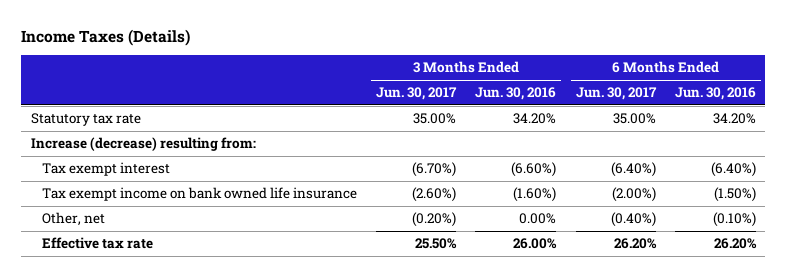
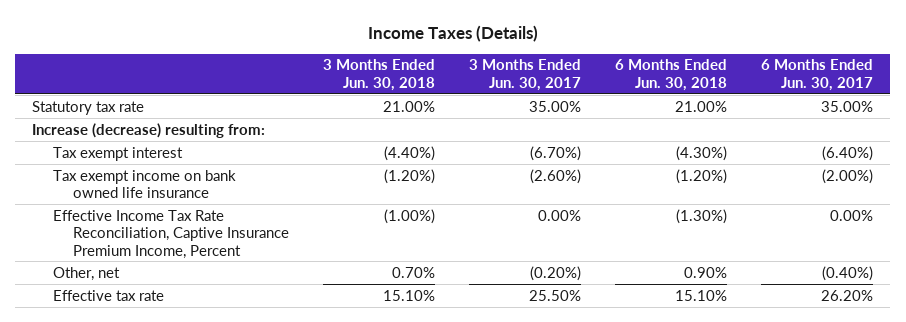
- | 3 Months Ended Jun. 30, 2017 | 3 Months Ended Jun. 30, 2016 | 6 Months Ended Jun. 30, 2017 | 6 Months Ended Jun. 30, 2016
+ | 3 Months Ended Jun. 30, 2018 | 3 Months Ended Jun. 30, 2017 | 6 Months Ended Jun. 30, 2018 | 6 Months Ended Jun. 30, 2017
+ Effective Income Tax Rate Reconciliation, Captive Insurance Premium Income, Percent | (1.00%) | 0.00% | (1.30%) | 0.00%

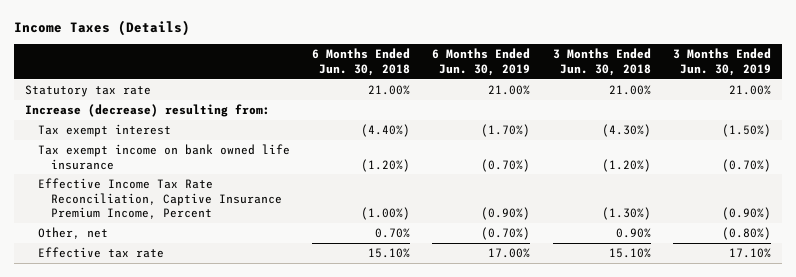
- | 3 Months Ended Jun. 30, 2018 | 3 Months Ended Jun. 30, 2017 | 6 Months Ended Jun. 30, 2018 | 6 Months Ended Jun. 30, 2017
+ | 6 Months Ended Jun. 30, 2018 | 6 Months Ended Jun. 30, 2019 | 3 Months Ended Jun. 30, 2018 | 3 Months Ended Jun. 30, 2019
- Tax exempt interest | (4.40%) | (6.70%) | (4.30%) | (6.40%)
+ Tax exempt interest | (4.40%) | (1.70%) | (4.30%) | (1.50%)
- Effective Income Tax Rate Reconciliation, Captive Insurance Premium Income, Percent | (1.00%) | 0.00% | (1.30%) | 0.00%
- Other, net | 0.70% | (0.20%) | 0.90% | (0.40%)
+ Effective Income Tax Rate Reconciliation, Captive Insurance Premium Income, Percent | (1.00%) | (0.90%) | (1.30%) | (0.90%)
+ Other, net | 0.70% | (0.70%) | 0.90% | (0.80%)

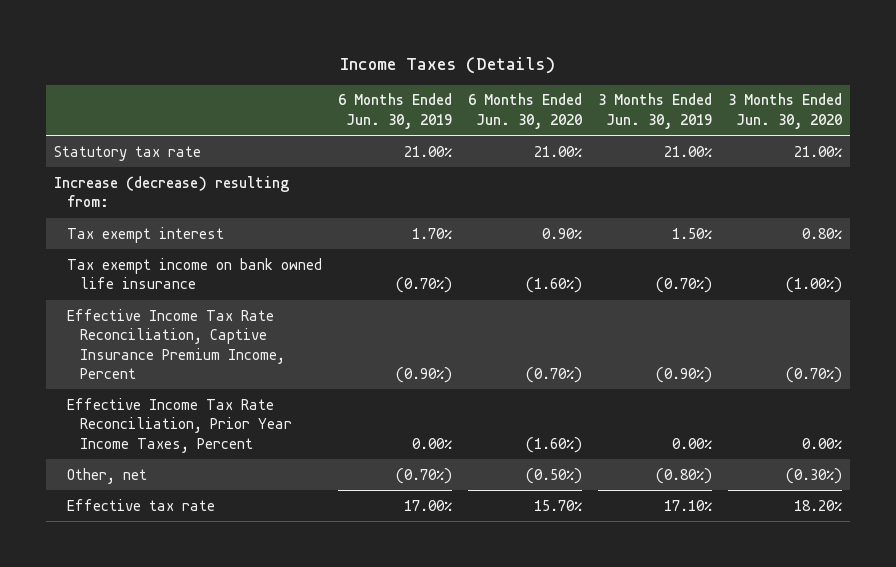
- | 6 Months Ended Jun. 30, 2018 | 6 Months Ended Jun. 30, 2019 | 3 Months Ended Jun. 30, 2018 | 3 Months Ended Jun. 30, 2019
+ | 6 Months Ended Jun. 30, 2019 | 6 Months Ended Jun. 30, 2020 | 3 Months Ended Jun. 30, 2019 | 3 Months Ended Jun. 30, 2020
- Tax exempt interest | (4.40%) | (1.70%) | (4.30%) | (1.50%)
+ Tax exempt interest | 1.70% | 0.90% | 1.50% | 0.80%
+ Effective Income Tax Rate Reconciliation, Prior Year Income Taxes, Percent | 0.00% | (1.60%) | 0.00% | 0.00%

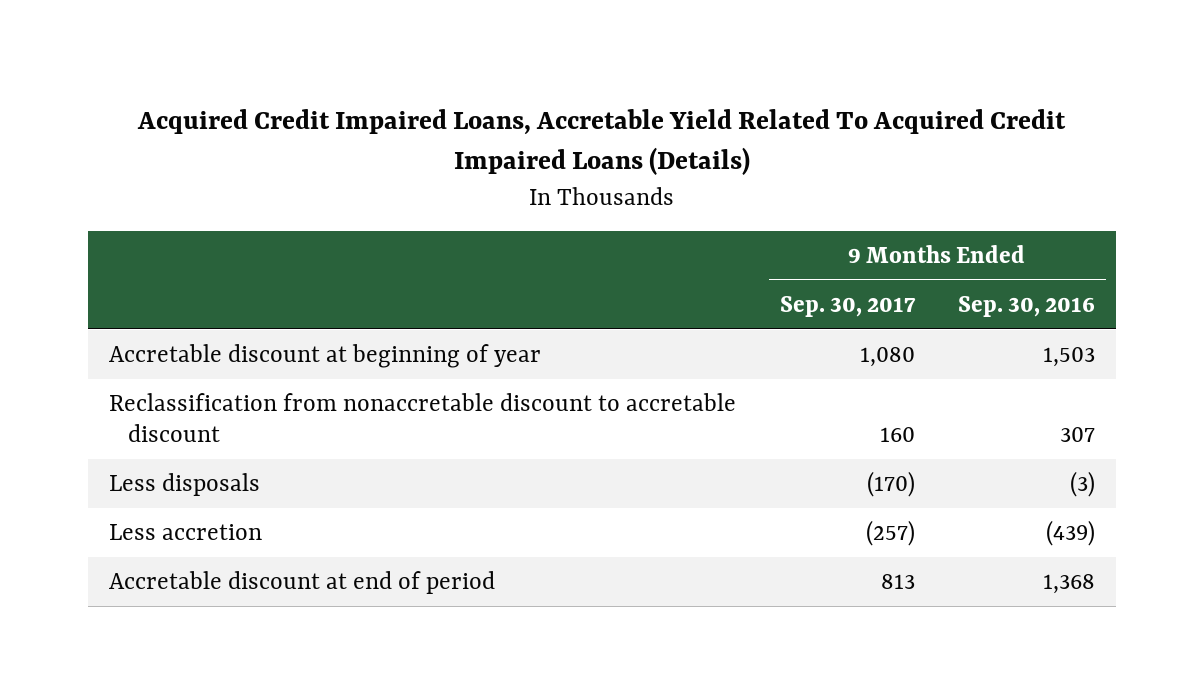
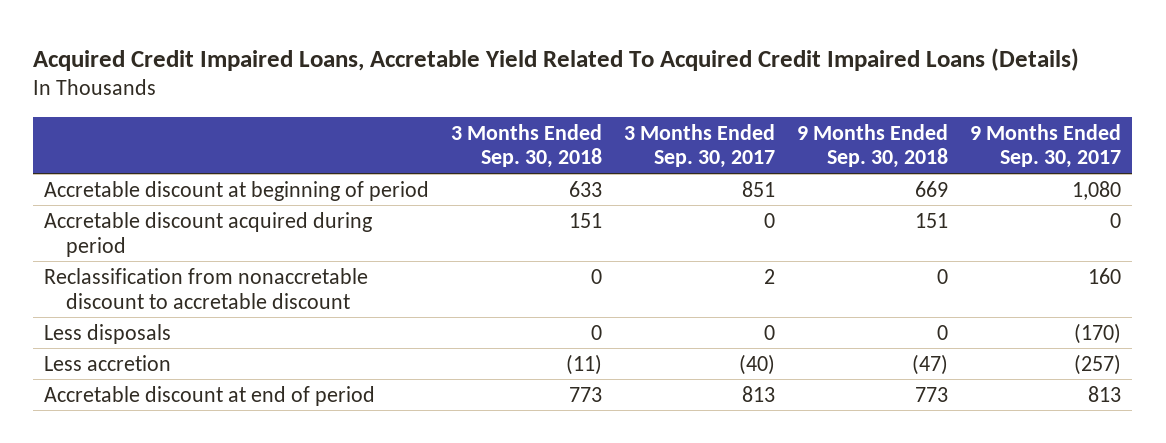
- | 9 Months Ended Sep. 30, 2017 | 9 Months Ended Sep. 30, 2016
+ | 3 Months Ended Sep. 30, 2018 | 3 Months Ended Sep. 30, 2017 | 9 Months Ended Sep. 30, 2018 | 9 Months Ended Sep. 30, 2017
- Accretable discount at beginning of year | 1,080 | 1,503
+ Accretable discount at beginning of period | 633 | 851 | 669 | 1,080
+ Accretable discount acquired during period | 151 | 0 | 151 | 0

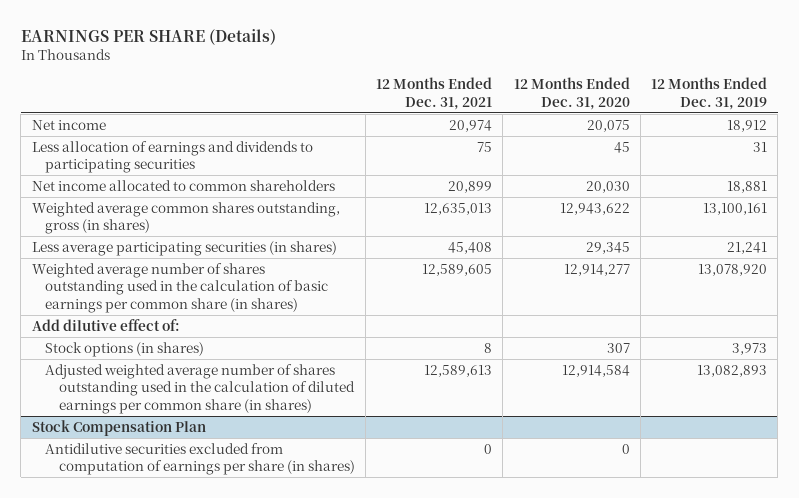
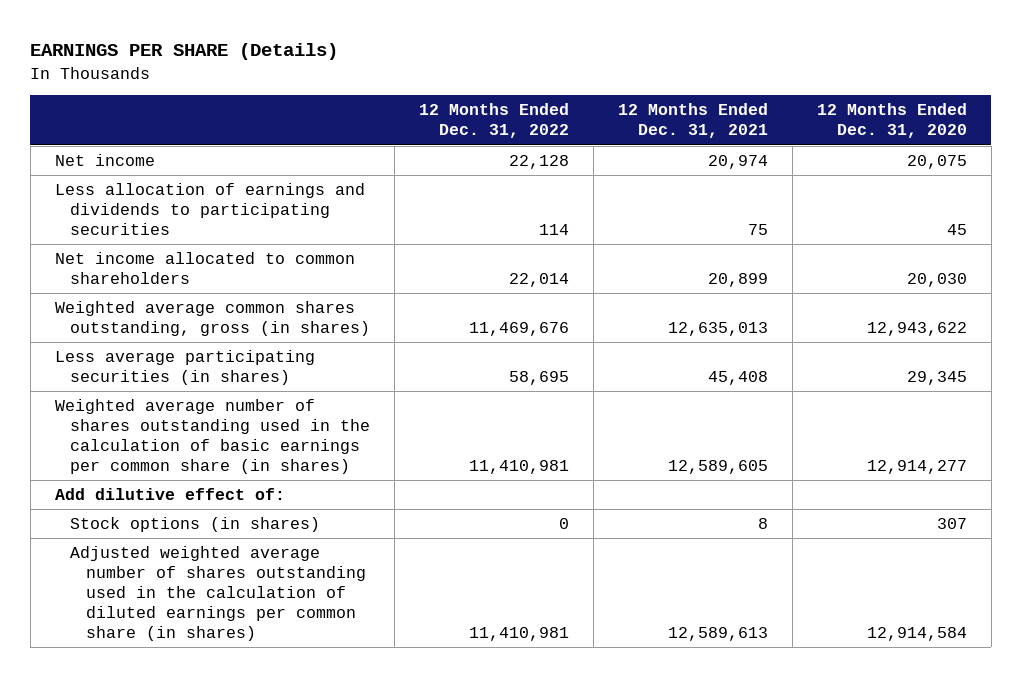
- | 12 Months Ended Dec. 31, 2021 | 12 Months Ended Dec. 31, 2020 | 12 Months Ended Dec. 31, 2019
+ | 12 Months Ended Dec. 31, 2022 | 12 Months Ended Dec. 31, 2021 | 12 Months Ended Dec. 31, 2020
- Stock Compensation Plan
- Antidilutive securities excluded from computation of earnings per share (in shares) | 0 | 0 |

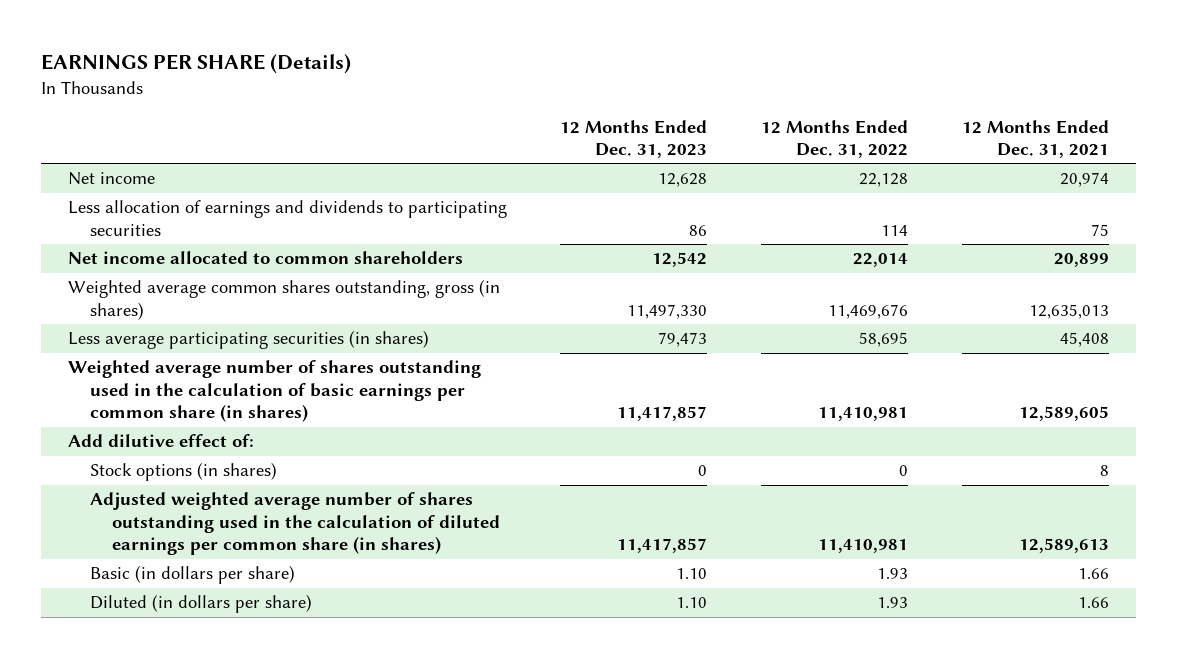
- | 12 Months Ended Dec. 31, 2022 | 12 Months Ended Dec. 31, 2021 | 12 Months Ended Dec. 31, 2020
+ | 12 Months Ended Dec. 31, 2023 | 12 Months Ended Dec. 31, 2022 | 12 Months Ended Dec. 31, 2021
+ Basic (in dollars per share) | 1.10 | 1.93 | 1.66
+ Diluted (in dollars per share) | 1.10 | 1.93 | 1.66

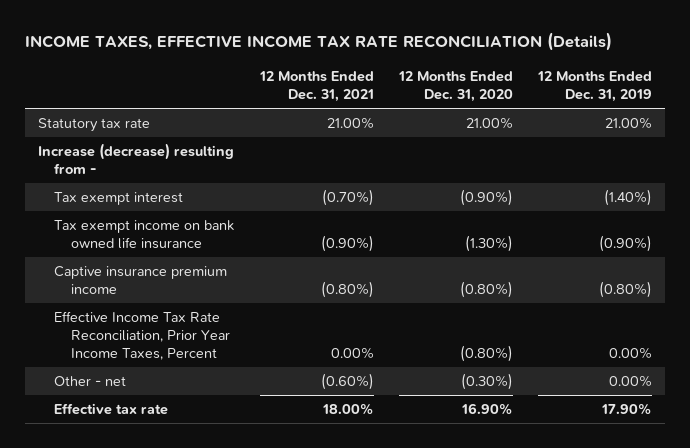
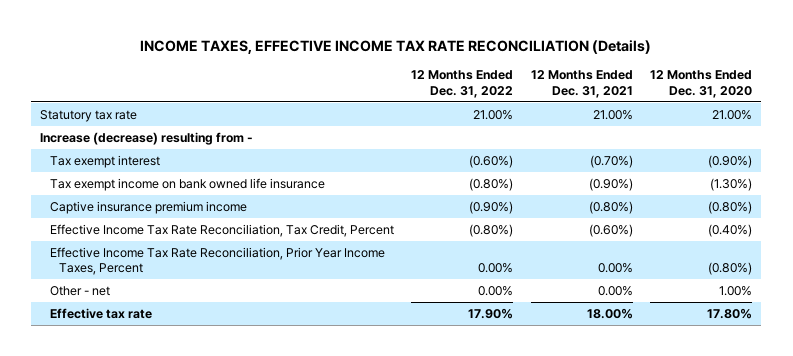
- | 12 Months Ended Dec. 31, 2021 | 12 Months Ended Dec. 31, 2020 | 12 Months Ended Dec. 31, 2019
+ | 12 Months Ended Dec. 31, 2022 | 12 Months Ended Dec. 31, 2021 | 12 Months Ended Dec. 31, 2020
+ Effective Income Tax Rate Reconciliation, Tax Credit, Percent | (0.80%) | (0.60%) | (0.40%)
- Other - net | (0.60%) | (0.30%) | 0.00%
- Effective tax rate | 18.00% | 16.90% | 17.90%
+ Other - net | 0.00% | 0.00% | 1.00%
+ Effective tax rate | 17.90% | 18.00% | 17.80%

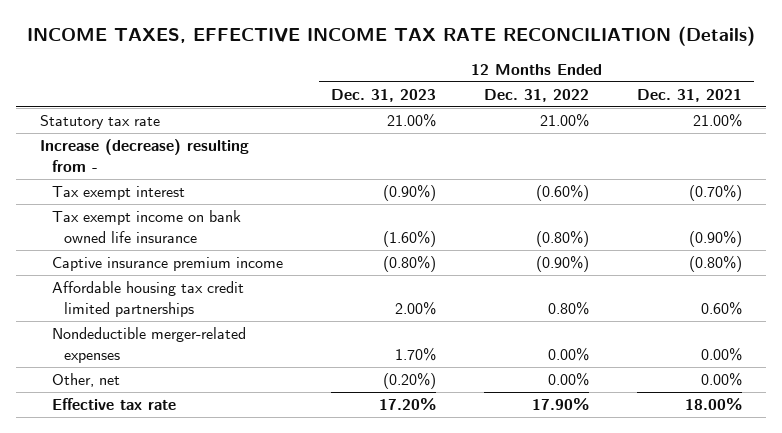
- | 12 Months Ended Dec. 31, 2022 | 12 Months Ended Dec. 31, 2021 | 12 Months Ended Dec. 31, 2020
+ | 12 Months Ended Dec. 31, 2023 | 12 Months Ended Dec. 31, 2022 | 12 Months Ended Dec. 31, 2021
- Effective Income Tax Rate Reconciliation, Tax Credit, Percent | (0.80%) | (0.60%) | (0.40%)
- Effective Income Tax Rate Reconciliation, Prior Year Income Taxes, Percent | 0.00% | 0.00% | (0.80%)
- Other - net | 0.00% | 0.00% | 1.00%
+ Affordable housing tax credit limited partnerships | 2.00% | 0.80% | 0.60%
+ Nondeductible merger-related expenses | 1.70% | 0.00% | 0.00%
+ Other, net | (0.20%) | 0.00% | 0.00%

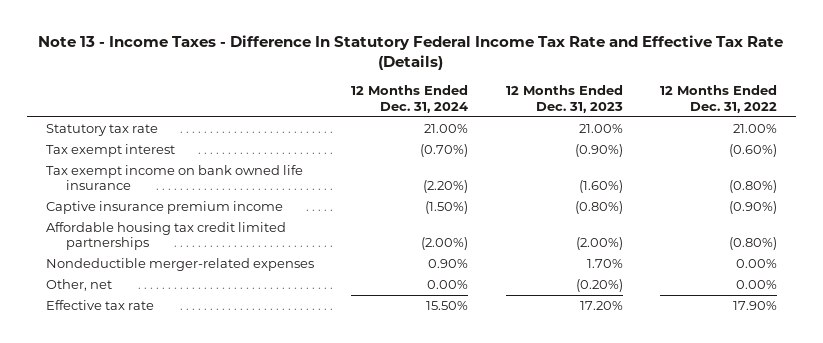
- INCOME TAXES, EFFECTIVE INCOME TAX RATE RECONCILIATION (Details)
+ Note 13 - Income Taxes - Difference In Statutory Federal Income Tax Rate and Effective Tax Rate (Details)
- | 12 Months Ended Dec. 31, 2023 | 12 Months Ended Dec. 31, 2022 | 12 Months Ended Dec. 31, 2021
+ | 12 Months Ended Dec. 31, 2024 | 12 Months Ended Dec. 31, 2023 | 12 Months Ended Dec. 31, 2022
- Increase (decrease) resulting from -
- Affordable housing tax credit limited partnerships | 2.00% | 0.80% | 0.60%
+ Affordable housing tax credit limited partnerships | (2.00%) | (2.00%) | (0.80%)

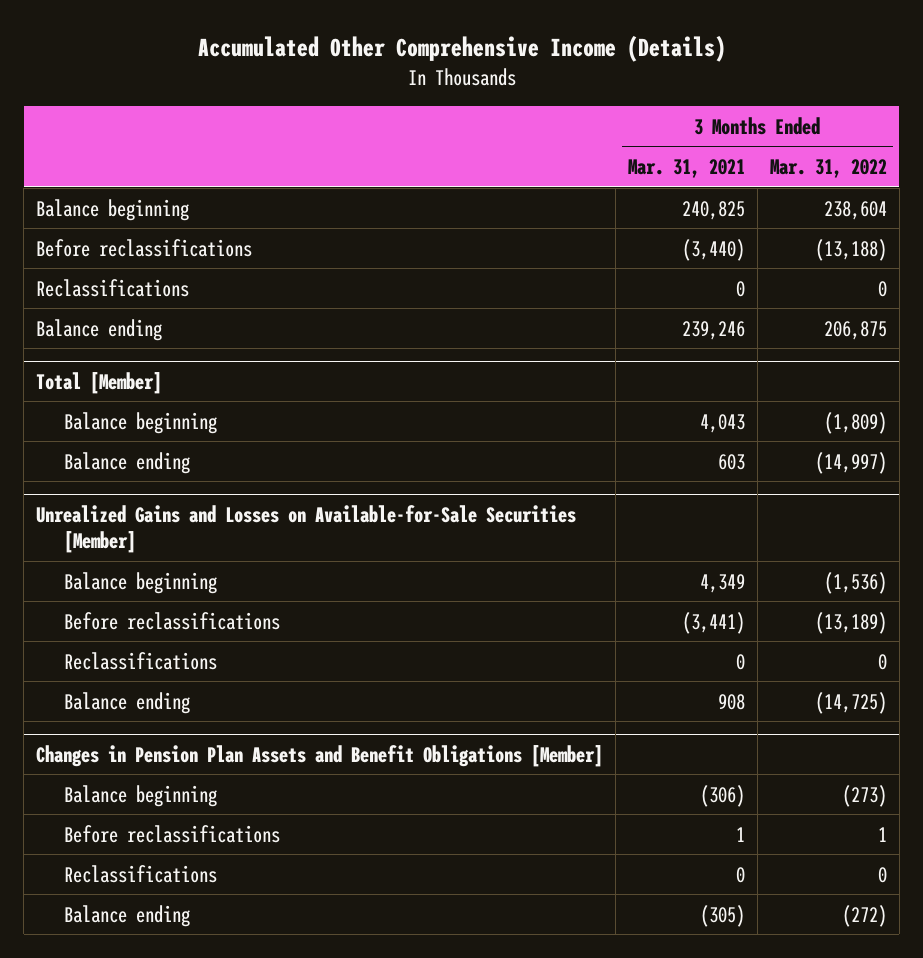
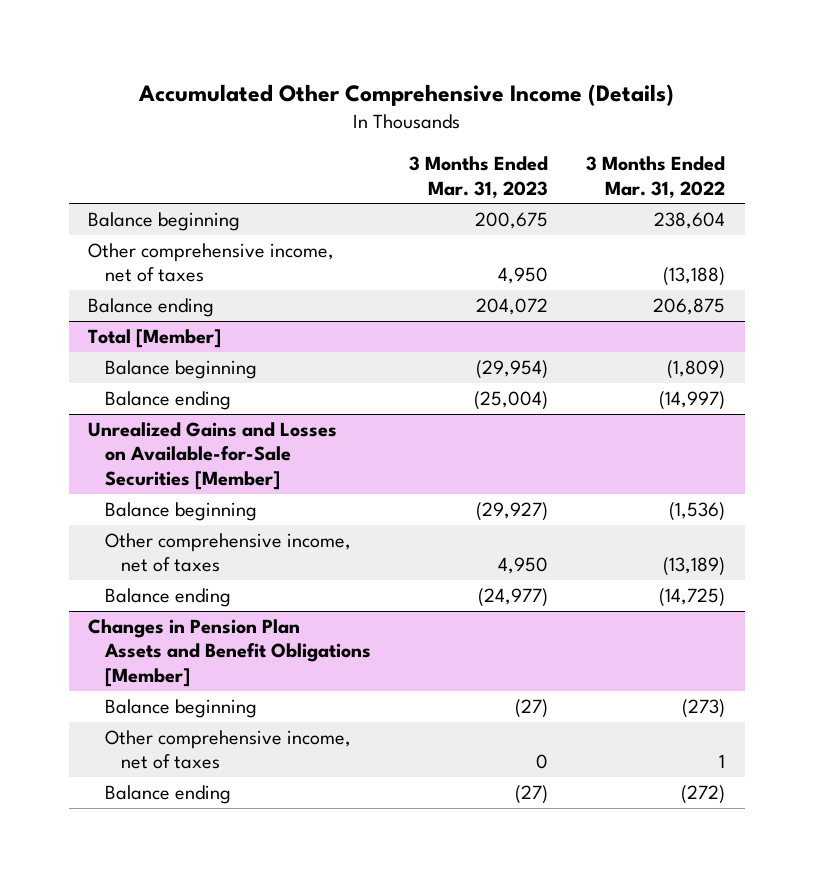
- | 3 Months Ended Mar. 31, 2021 | 3 Months Ended Mar. 31, 2022
+ | 3 Months Ended Mar. 31, 2023 | 3 Months Ended Mar. 31, 2022
- Before reclassifications | (3,440) | (13,188)
- Reclassifications | 0 | 0
+ Other comprehensive income, net of taxes | 4,950 | (13,188)
@ Unrealized Gains and Losses on Available-for-Sale Securities [Member]
- Before reclassifications | (3,441) | (13,189)
- Reclassifications | 0 | 0
+ Other comprehensive income, net of taxes | 4,950 | (13,189)
@ Changes in Pension Plan Assets and Benefit Obligations [Member]
- Before reclassifications | 1 | 1
- Reclassifications | 0 | 0
+ Other comprehensive income, net of taxes | 0 | 1

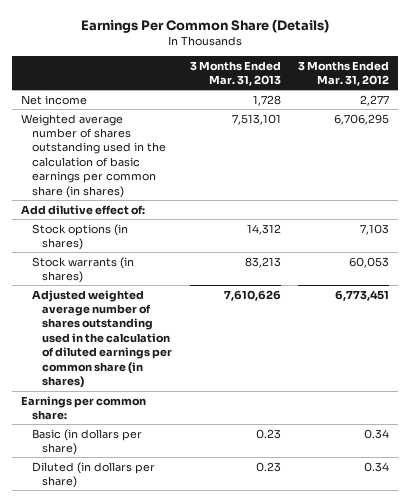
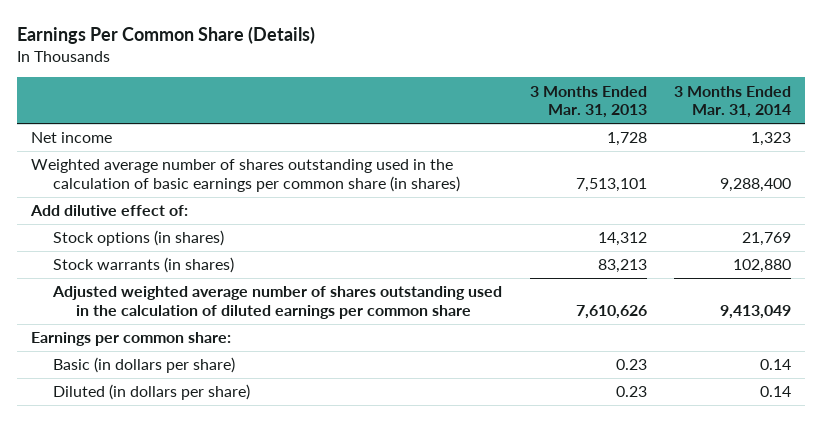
- | 3 Months Ended Mar. 31, 2013 | 3 Months Ended Mar. 31, 2012
+ | 3 Months Ended Mar. 31, 2013 | 3 Months Ended Mar. 31, 2014
- Adjusted weighted average number of shares outstanding used in the calculation of diluted earnings per common share (in shares) | 7,610,626 | 6,773,451
+ Adjusted weighted average number of shares outstanding used in the calculation of diluted earnings per common share | 7,610,626 | 9,413,049

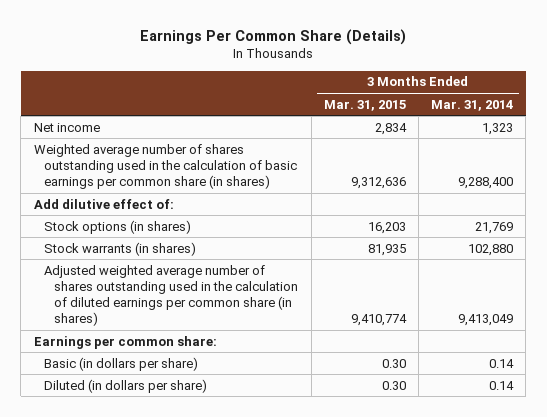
- | 3 Months Ended Mar. 31, 2013 | 3 Months Ended Mar. 31, 2014
+ | 3 Months Ended Mar. 31, 2015 | 3 Months Ended Mar. 31, 2014
- Adjusted weighted average number of shares outstanding used in the calculation of diluted earnings per common share | 7,610,626 | 9,413,049
+ Adjusted weighted average number of shares outstanding used in the calculation of diluted earnings per common share (in shares) | 9,410,774 | 9,413,049

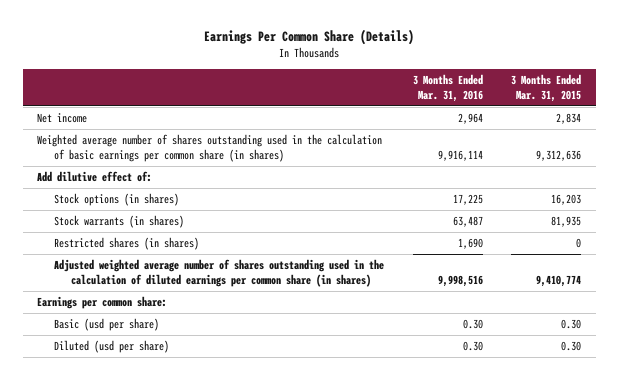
- | 3 Months Ended Mar. 31, 2015 | 3 Months Ended Mar. 31, 2014
+ | 3 Months Ended Mar. 31, 2016 | 3 Months Ended Mar. 31, 2015
+ Restricted shares (in shares) | 1,690 | 0
- Basic (in dollars per share) | 0.30 | 0.14
- Diluted (in dollars per share) | 0.30 | 0.14
+ Basic (usd per share) | 0.30 | 0.30
+ Diluted (usd per share) | 0.30 | 0.30

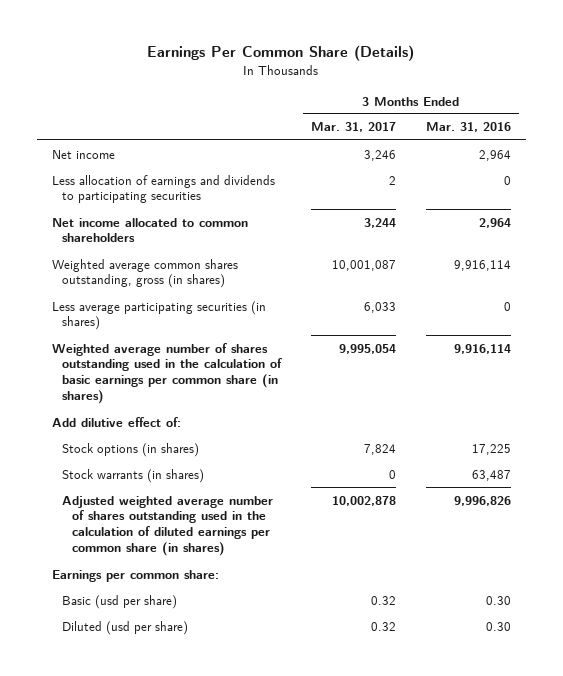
- | 3 Months Ended Mar. 31, 2016 | 3 Months Ended Mar. 31, 2015
+ | 3 Months Ended Mar. 31, 2017 | 3 Months Ended Mar. 31, 2016
+ Less allocation of earnings and dividends to participating securities | 2 | 0
+ Net income allocated to common shareholders | 3,244 | 2,964
+ Weighted average common shares outstanding, gross (in shares) | 10,001,087 | 9,916,114
+ Less average participating securities (in shares) | 6,033 | 0
- Restricted shares (in shares) | 1,690 | 0
- Adjusted weighted average number of shares outstanding used in the calculation of diluted earnings per common share (in shares) | 9,998,516 | 9,410,774
+ Adjusted weighted average number of shares outstanding used in the calculation of diluted earnings per common share (in shares) | 10,002,878 | 9,996,826

